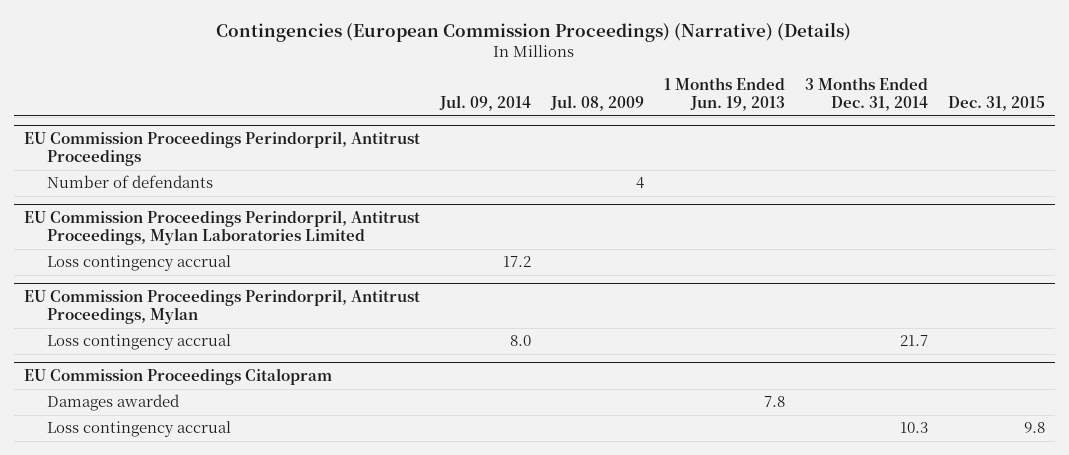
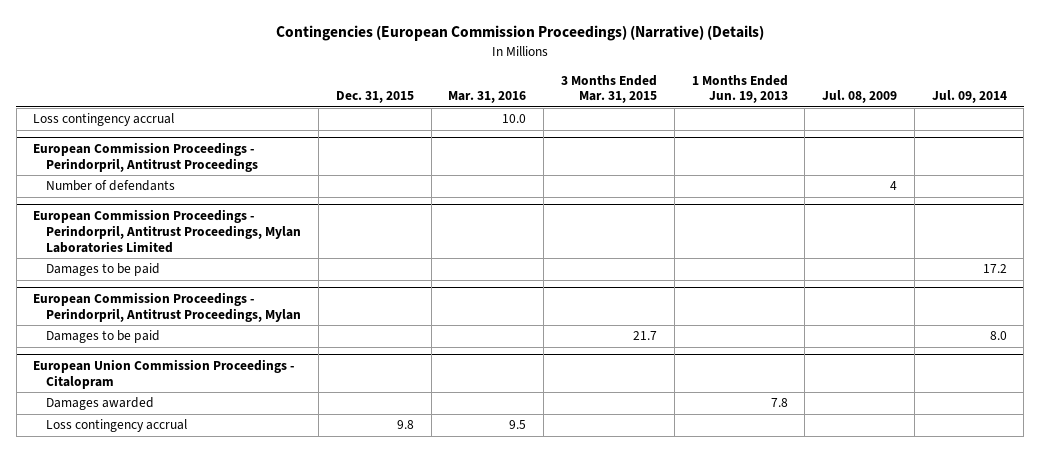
- | Jul. 09, 2014 | Jul. 08, 2009 | 1 Months Ended Jun. 19, 2013 | 3 Months Ended Dec. 31, 2014 | Dec. 31, 2015
+ | Dec. 31, 2015 | Mar. 31, 2016 | 3 Months Ended Mar. 31, 2015 | 1 Months Ended Jun. 19, 2013 | Jul. 08, 2009 | Jul. 09, 2014
- EU Commission Proceedings Perindorpril, Antitrust Proceedings
+ Loss contingency accrual | | 10.0 | | | |
+ European Commission Proceedings - Perindorpril, Antitrust Proceedings
- EU Commission Proceedings Perindorpril, Antitrust Proceedings, Mylan Laboratories Limited
- Loss contingency accrual | 17.2 | | | |
- EU Commission Proceedings Perindorpril, Antitrust Proceedings, Mylan
- Loss contingency accrual | 8.0 | | | 21.7 |
- EU Commission Proceedings Citalopram
+ European Commission Proceedings - Perindorpril, Antitrust Proceedings, Mylan Laboratories Limited
+ Damages to be paid | | | | | | 17.2
+ European Commission Proceedings - Perindorpril, Antitrust Proceedings, Mylan
+ Damages to be paid | | | 21.7 | | | 8.0
+ European Union Commission Proceedings - Citalopram

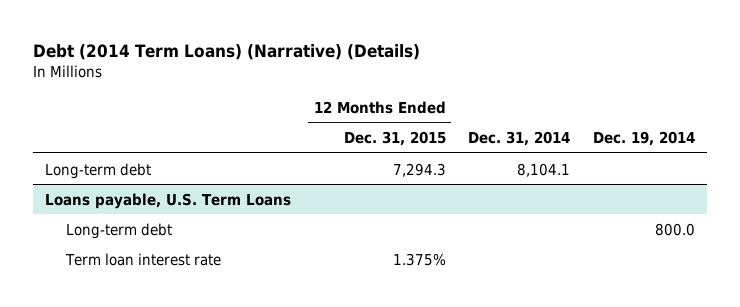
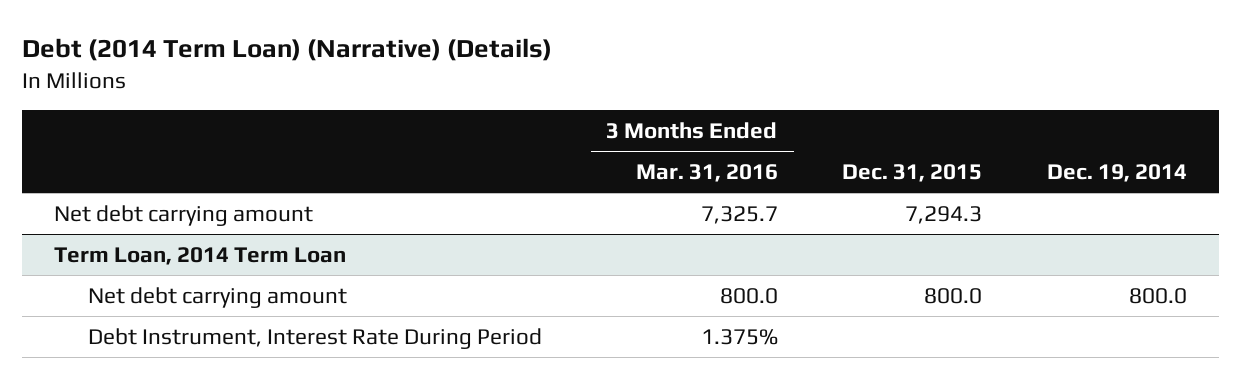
- Debt (2014 Term Loans) (Narrative) (Details)
+ Debt (2014 Term Loan) (Narrative) (Details)
- | 12 Months Ended Dec. 31, 2015 | Dec. 31, 2014 | Dec. 19, 2014
+ | 3 Months Ended Mar. 31, 2016 | Dec. 31, 2015 | Dec. 19, 2014
- Long-term debt | 7,294.3 | 8,104.1 |
- Loans payable, U.S. Term Loans
- Long-term debt | | | 800.0
- Term loan interest rate | 1.375% | |
+ Net debt carrying amount | 7,325.7 | 7,294.3 |
+ Term Loan, 2014 Term Loan
+ Net debt carrying amount | 800.0 | 800.0 | 800.0
+ Debt Instrument, Interest Rate During Period | 1.375% | |

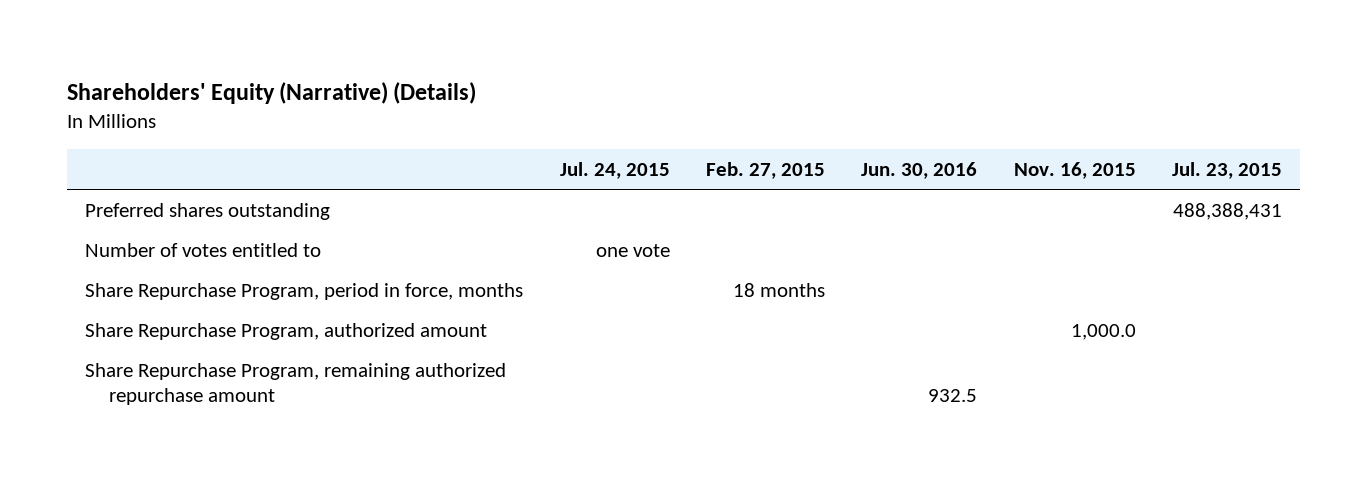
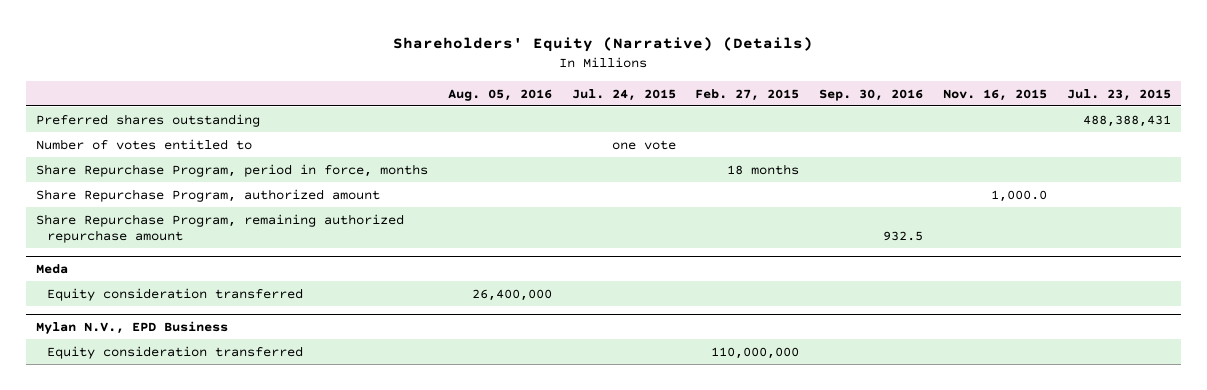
- | Jul. 24, 2015 | Feb. 27, 2015 | Jun. 30, 2016 | Nov. 16, 2015 | Jul. 23, 2015
+ | Aug. 05, 2016 | Jul. 24, 2015 | Feb. 27, 2015 | Sep. 30, 2016 | Nov. 16, 2015 | Jul. 23, 2015
+ Meda
+ Equity consideration transferred | 26,400,000 | | | | |
+ Mylan N.V., EPD Business
+ Equity consideration transferred | | | 110,000,000 | | |

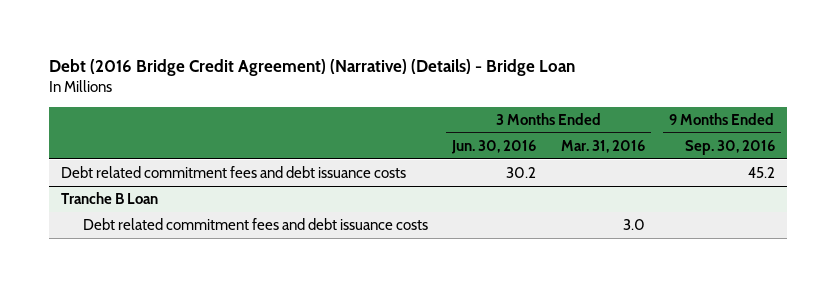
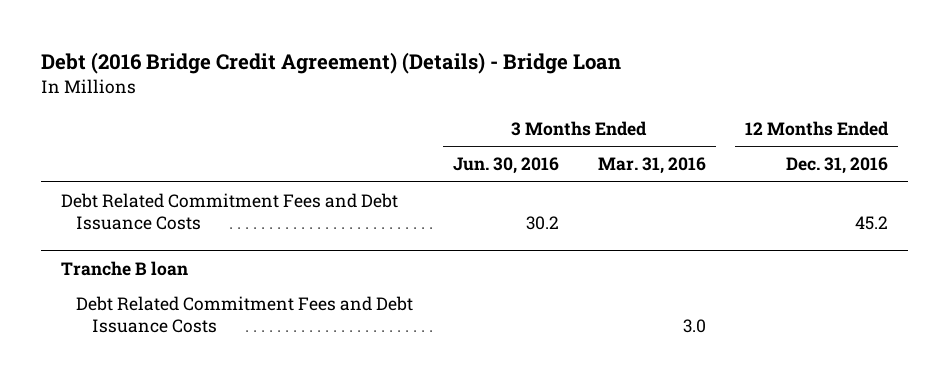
- Debt (2016 Bridge Credit Agreement) (Narrative) (Details) - Bridge Loan
+ Debt (2016 Bridge Credit Agreement) (Details) - Bridge Loan
- | 3 Months Ended Jun. 30, 2016 | 3 Months Ended Mar. 31, 2016 | 9 Months Ended Sep. 30, 2016
+ | 3 Months Ended Jun. 30, 2016 | 3 Months Ended Mar. 31, 2016 | 12 Months Ended Dec. 31, 2016
- Debt related commitment fees and debt issuance costs | 30.2 | | 45.2
- Tranche B Loan
- Debt related commitment fees and debt issuance costs | | 3.0 |
+ Debt Related Commitment Fees and Debt Issuance Costs | 30.2 | | 45.2
+ Tranche B loan
+ Debt Related Commitment Fees and Debt Issuance Costs | | 3.0 |

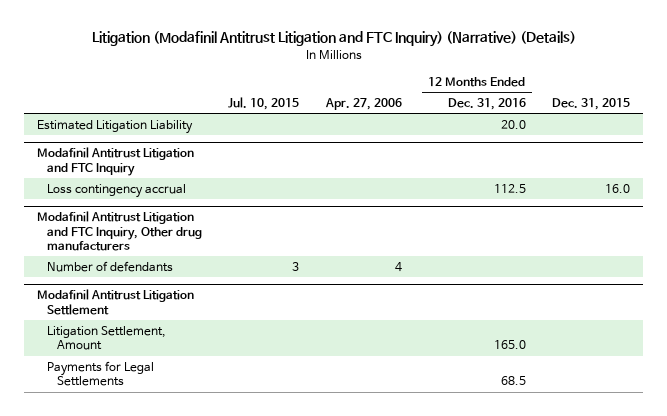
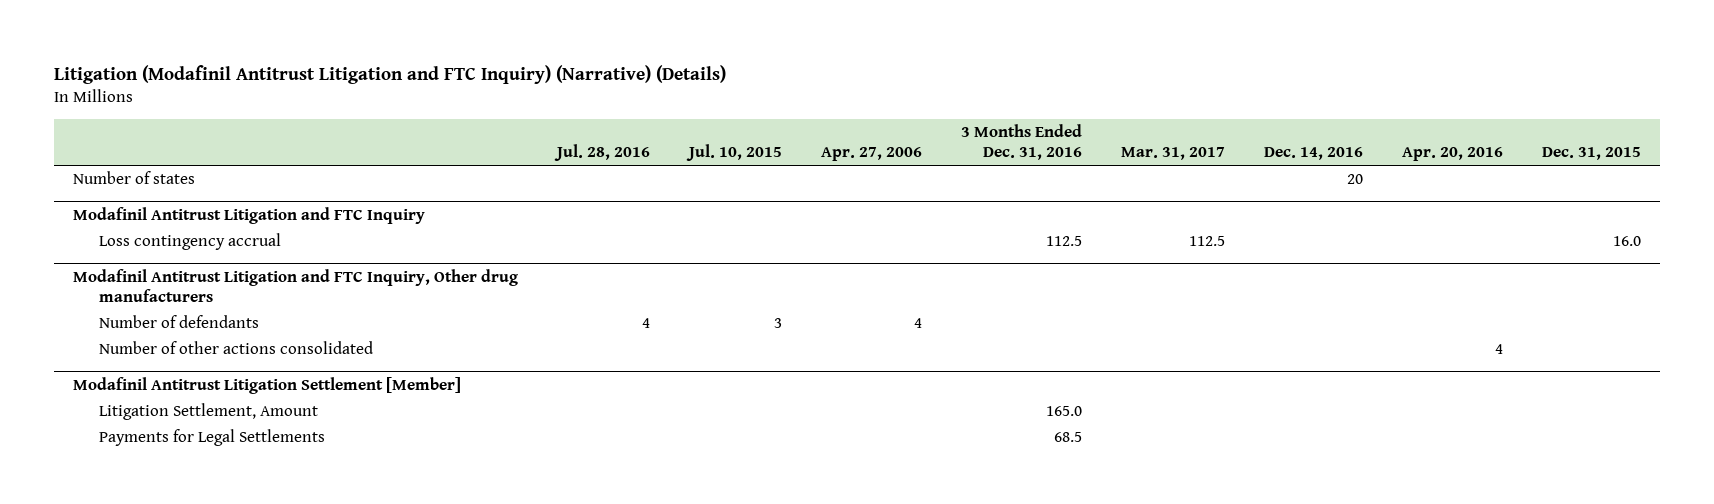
- | Jul. 10, 2015 | Apr. 27, 2006 | 12 Months Ended Dec. 31, 2016 | Dec. 31, 2015
+ | Jul. 28, 2016 | Jul. 10, 2015 | Apr. 27, 2006 | 3 Months Ended Dec. 31, 2016 | Mar. 31, 2017 | Dec. 14, 2016 | Apr. 20, 2016 | Dec. 31, 2015
- Estimated Litigation Liability | | | 20.0 |
+ Number of states | | | | | | 20 | |
- Modafinil Antitrust Litigation Settlement
@ Modafinil Antitrust Litigation and FTC Inquiry, Other drug manufacturers
+ Number of other actions consolidated | | | | | | | 4 |
+ Modafinil Antitrust Litigation Settlement [Member]

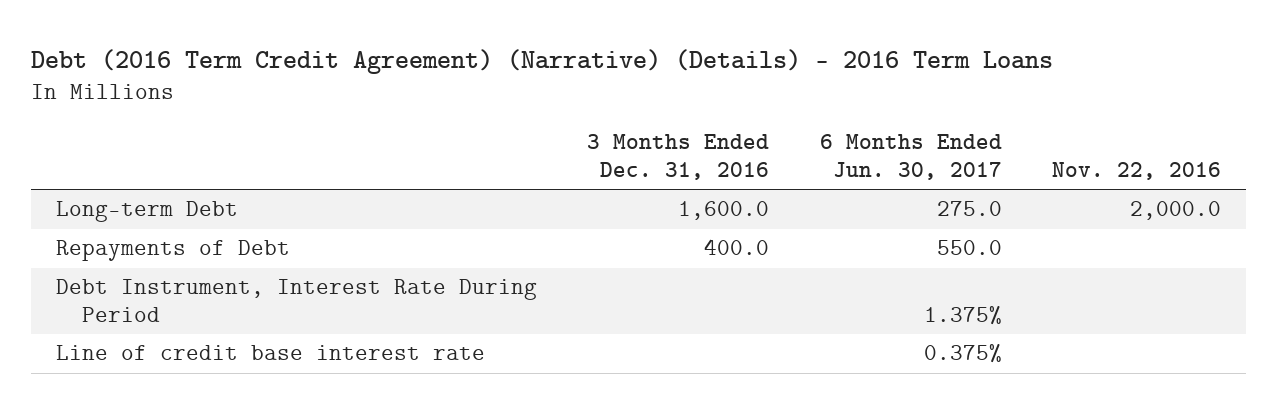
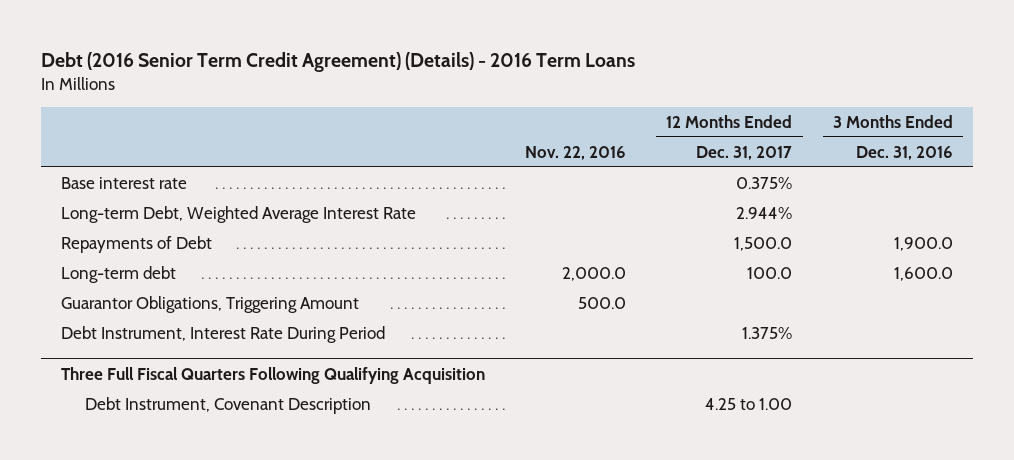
- Debt (2016 Term Credit Agreement) (Narrative) (Details) - 2016 Term Loans
+ Debt (2016 Senior Term Credit Agreement) (Details) - 2016 Term Loans
- | 3 Months Ended Dec. 31, 2016 | 6 Months Ended Jun. 30, 2017 | Nov. 22, 2016
+ | Nov. 22, 2016 | 12 Months Ended Dec. 31, 2017 | 3 Months Ended Dec. 31, 2016
- Long-term Debt | 1,600.0 | 275.0 | 2,000.0
- Repayments of Debt | 400.0 | 550.0 |
+ Base interest rate | | 0.375% |
+ Long-term Debt, Weighted Average Interest Rate | | 2.944% |
+ Repayments of Debt | | 1,500.0 | 1,900.0
+ Long-term debt | 2,000.0 | 100.0 | 1,600.0
+ Guarantor Obligations, Triggering Amount | 500.0 | |
- Line of credit base interest rate | | 0.375% |
+ Three Full Fiscal Quarters Following Qualifying Acquisition
+ Debt Instrument, Covenant Description | | 4.25 to 1.00 |

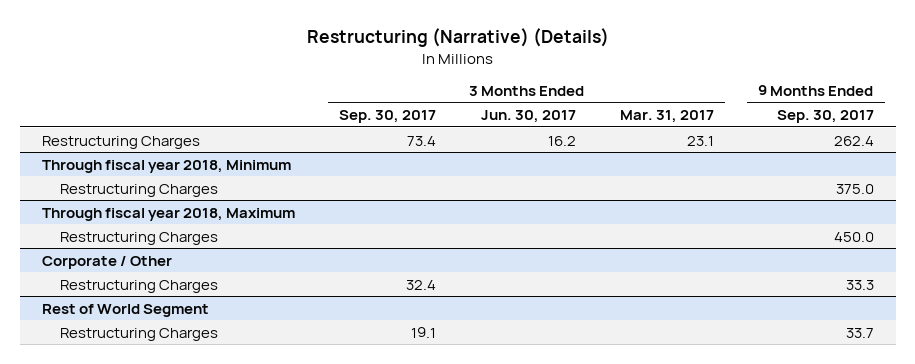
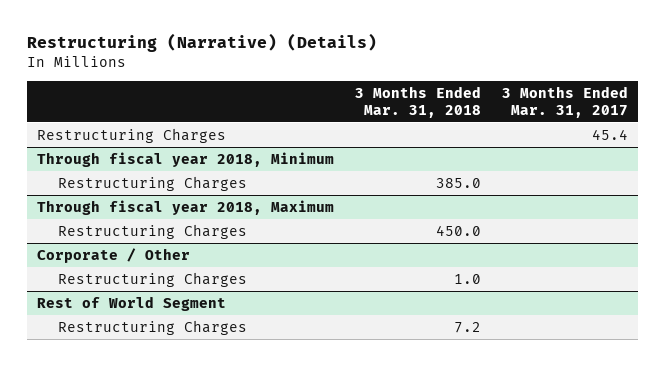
- | 3 Months Ended Sep. 30, 2017 | 3 Months Ended Jun. 30, 2017 | 3 Months Ended Mar. 31, 2017 | 9 Months Ended Sep. 30, 2017
+ | 3 Months Ended Mar. 31, 2018 | 3 Months Ended Mar. 31, 2017
- Restructuring Charges | 73.4 | 16.2 | 23.1 | 262.4
+ Restructuring Charges | | 45.4

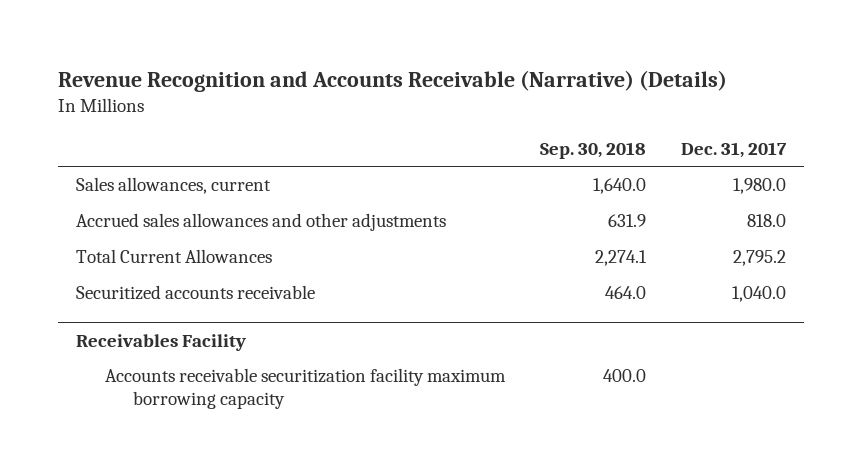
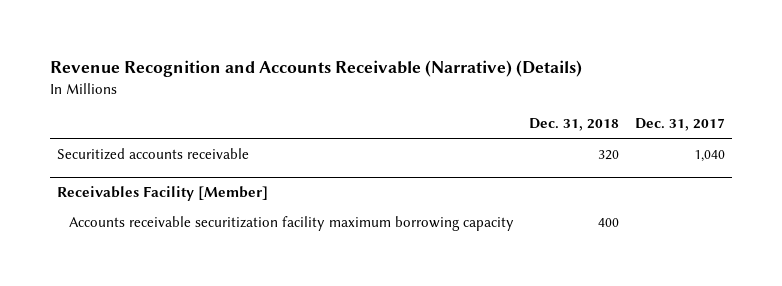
- | Sep. 30, 2018 | Dec. 31, 2017
+ | Dec. 31, 2018 | Dec. 31, 2017
- Sales allowances, current | 1,640.0 | 1,980.0
- Accrued sales allowances and other adjustments | 631.9 | 818.0
- Total Current Allowances | 2,274.1 | 2,795.2
- Securitized accounts receivable | 464.0 | 1,040.0
- Receivables Facility
+ Securitized accounts receivable | 320 | 1,040
+ Receivables Facility [Member]

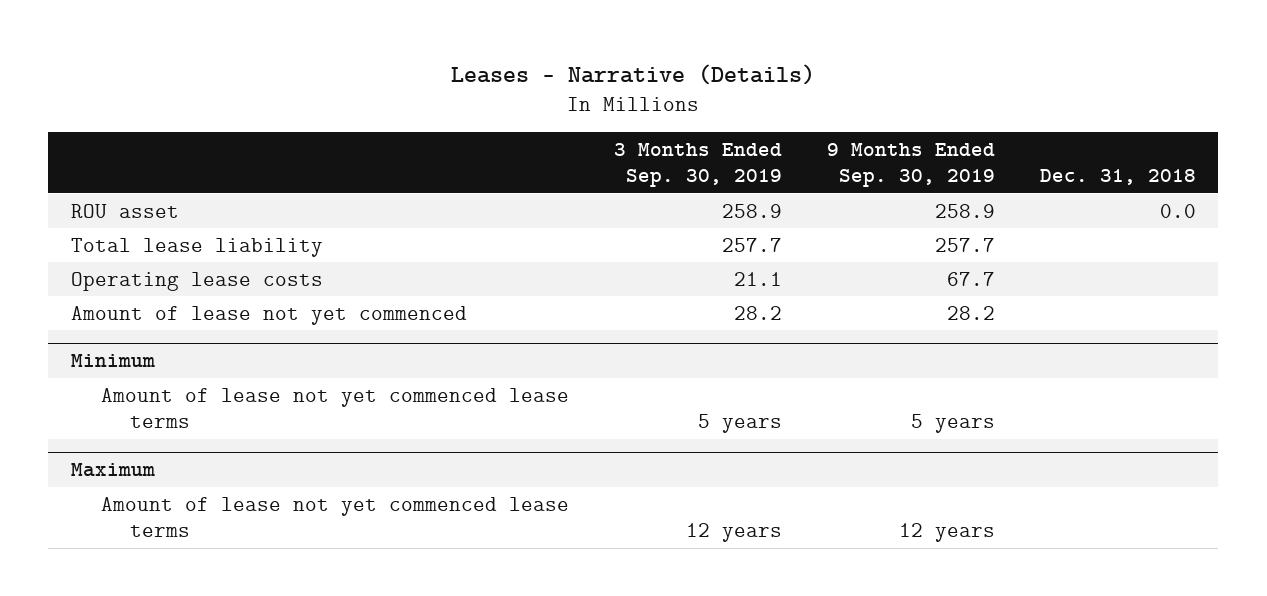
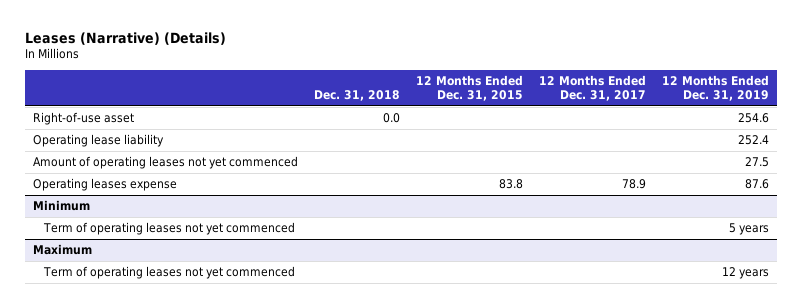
- Leases - Narrative (Details)
+ Leases (Narrative) (Details)
- | 3 Months Ended Sep. 30, 2019 | 9 Months Ended Sep. 30, 2019 | Dec. 31, 2018
+ | Dec. 31, 2018 | 12 Months Ended Dec. 31, 2015 | 12 Months Ended Dec. 31, 2017 | 12 Months Ended Dec. 31, 2019
- ROU asset | 258.9 | 258.9 | 0.0
- Total lease liability | 257.7 | 257.7 |
- Operating lease costs | 21.1 | 67.7 |
- Amount of lease not yet commenced | 28.2 | 28.2 |
+ Right-of-use asset | 0.0 | | | 254.6
+ Operating lease liability | | | | 252.4
+ Amount of operating leases not yet commenced | | | | 27.5
+ Operating leases expense | | 83.8 | 78.9 | 87.6
@ Minimum
- Amount of lease not yet commenced lease terms | 5 years | 5 years |
+ Term of operating leases not yet commenced | | | | 5 years
@ Maximum
- Amount of lease not yet commenced lease terms | 12 years | 12 years |
+ Term of operating leases not yet commenced | | | | 12 years

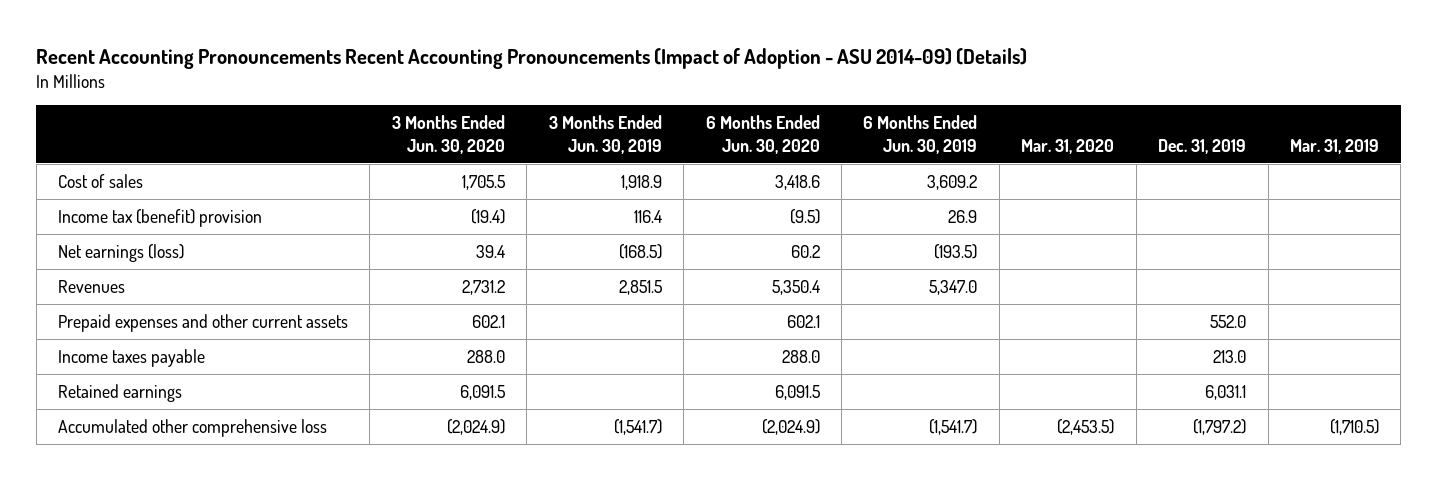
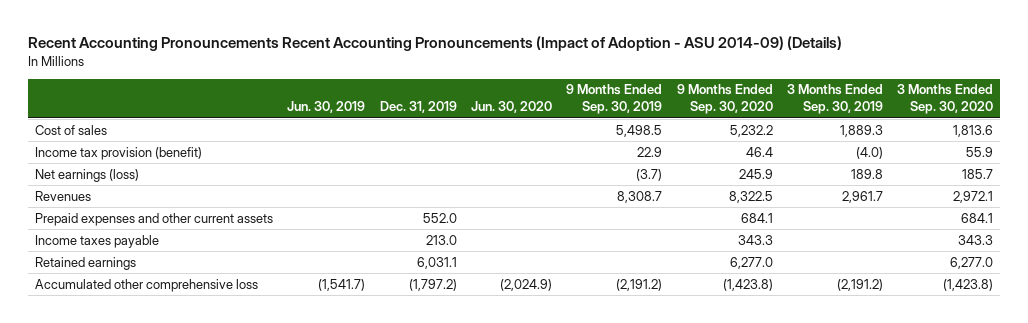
- | 3 Months Ended Jun. 30, 2020 | 3 Months Ended Jun. 30, 2019 | 6 Months Ended Jun. 30, 2020 | 6 Months Ended Jun. 30, 2019 | Mar. 31, 2020 | Dec. 31, 2019 | Mar. 31, 2019
+ | Jun. 30, 2019 | Dec. 31, 2019 | Jun. 30, 2020 | 9 Months Ended Sep. 30, 2019 | 9 Months Ended Sep. 30, 2020 | 3 Months Ended Sep. 30, 2019 | 3 Months Ended Sep. 30, 2020
- Income tax (benefit) provision | (19.4) | 116.4 | (9.5) | 26.9 | | |
+ Income tax provision (benefit) | | | | 22.9 | 46.4 | (4.0) | 55.9

